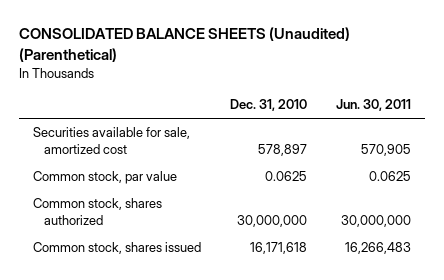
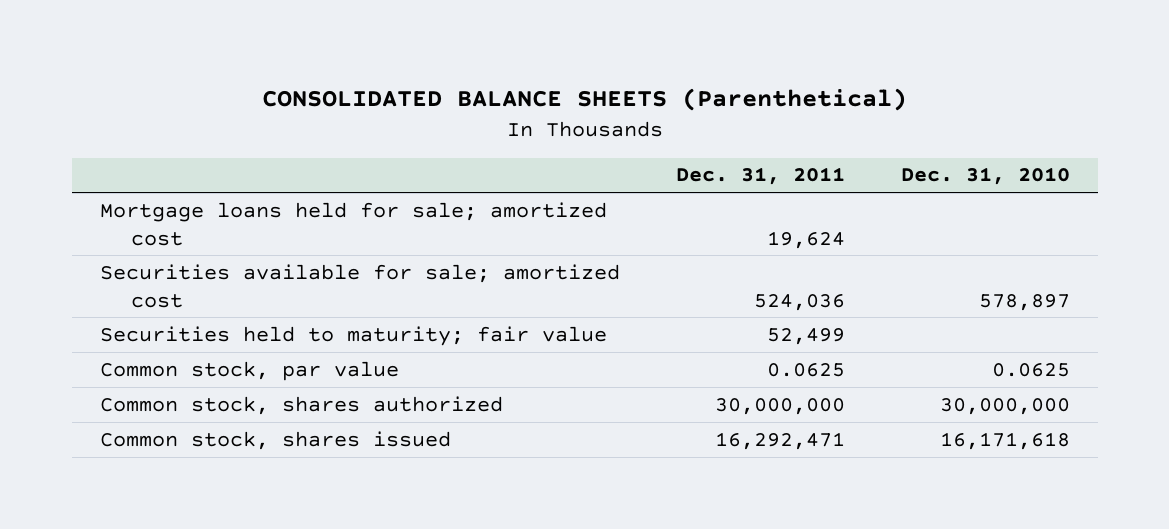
- CONSOLIDATED BALANCE SHEETS (Unaudited) (Parenthetical)
+ CONSOLIDATED BALANCE SHEETS (Parenthetical)
- | Dec. 31, 2010 | Jun. 30, 2011
+ | Dec. 31, 2011 | Dec. 31, 2010
- Securities available for sale, amortized cost | 578,897 | 570,905
+ Mortgage loans held for sale; amortized cost | 19,624 |
+ Securities available for sale; amortized cost | 524,036 | 578,897
+ Securities held to maturity; fair value | 52,499 |

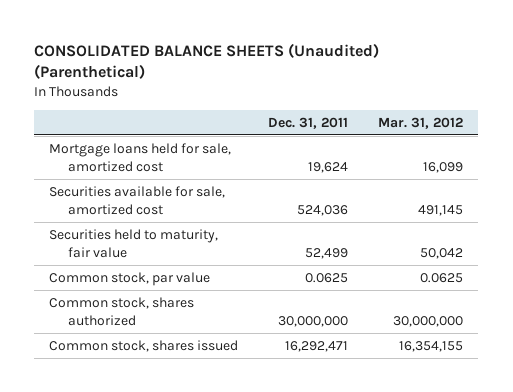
- CONSOLIDATED BALANCE SHEETS (Parenthetical)
+ CONSOLIDATED BALANCE SHEETS (Unaudited) (Parenthetical)
- | Dec. 31, 2011 | Dec. 31, 2010
+ | Dec. 31, 2011 | Mar. 31, 2012
- Mortgage loans held for sale; amortized cost | 19,624 |
- Securities available for sale; amortized cost | 524,036 | 578,897
- Securities held to maturity; fair value | 52,499 |
+ Mortgage loans held for sale, amortized cost | 19,624 | 16,099
+ Securities available for sale, amortized cost | 524,036 | 491,145
+ Securities held to maturity, fair value | 52,499 | 50,042

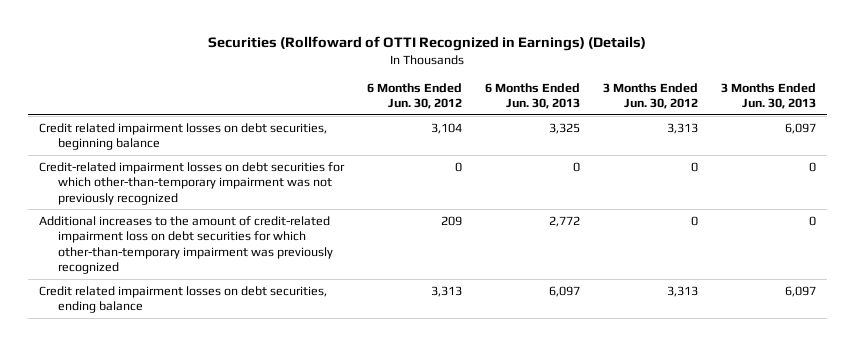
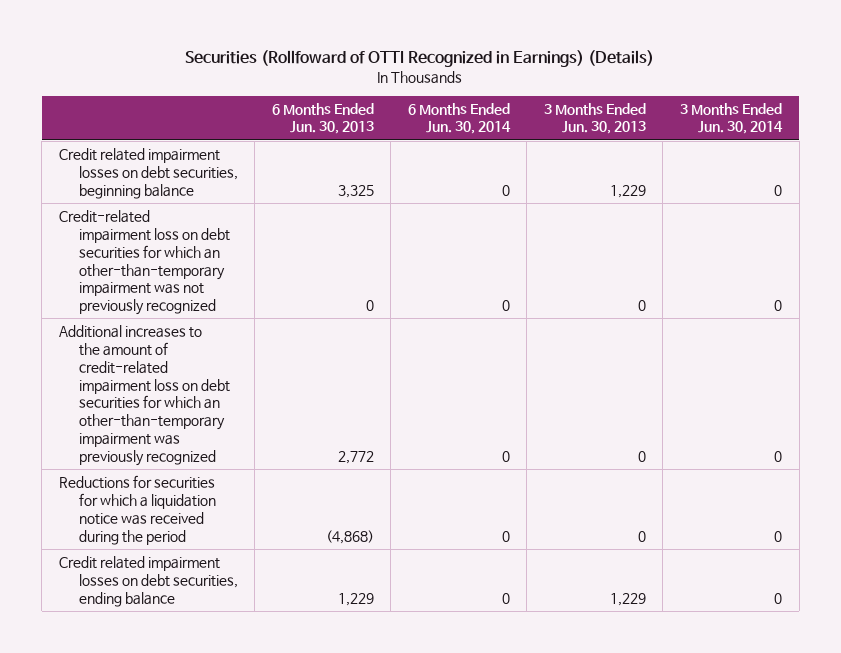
- | 6 Months Ended Jun. 30, 2012 | 6 Months Ended Jun. 30, 2013 | 3 Months Ended Jun. 30, 2012 | 3 Months Ended Jun. 30, 2013
+ | 6 Months Ended Jun. 30, 2013 | 6 Months Ended Jun. 30, 2014 | 3 Months Ended Jun. 30, 2013 | 3 Months Ended Jun. 30, 2014
- Credit related impairment losses on debt securities, beginning balance | 3,104 | 3,325 | 3,313 | 6,097
- Credit-related impairment losses on debt securities for which other-than-temporary impairment was not previously recognized | 0 | 0 | 0 | 0
- Additional increases to the amount of credit-related impairment loss on debt securities for which other-than-temporary impairment was previously recognized | 209 | 2,772 | 0 | 0
- Credit related impairment losses on debt securities, ending balance | 3,313 | 6,097 | 3,313 | 6,097
+ Credit related impairment losses on debt securities, beginning balance | 3,325 | 0 | 1,229 | 0
+ Credit-related impairment loss on debt securities for which an other-than-temporary impairment was not previously recognized | 0 | 0 | 0 | 0
+ Additional increases to the amount of credit-related impairment loss on debt securities for which an other-than-temporary impairment was previously recognized | 2,772 | 0 | 0 | 0
+ Reductions for securities for which a liquidation notice was received during the period | (4,868) | 0 | 0 | 0
+ Credit related impairment losses on debt securities, ending balance | 1,229 | 0 | 1,229 | 0

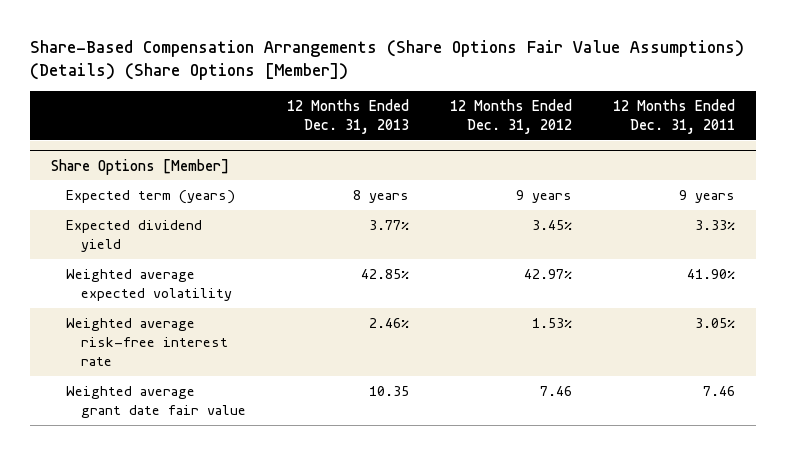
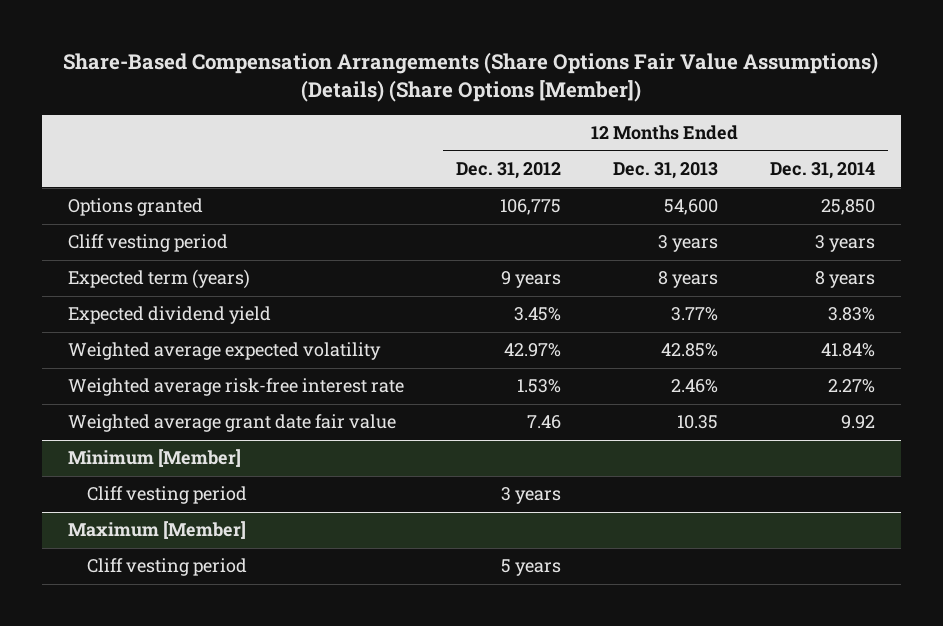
- | 12 Months Ended Dec. 31, 2013 | 12 Months Ended Dec. 31, 2012 | 12 Months Ended Dec. 31, 2011
+ | 12 Months Ended Dec. 31, 2012 | 12 Months Ended Dec. 31, 2013 | 12 Months Ended Dec. 31, 2014
- Share Options [Member]
+ Options granted | 106,775 | 54,600 | 25,850
+ Cliff vesting period | | 3 years | 3 years
+ Minimum [Member]
+ Cliff vesting period | 3 years | |
+ Maximum [Member]
+ Cliff vesting period | 5 years | |

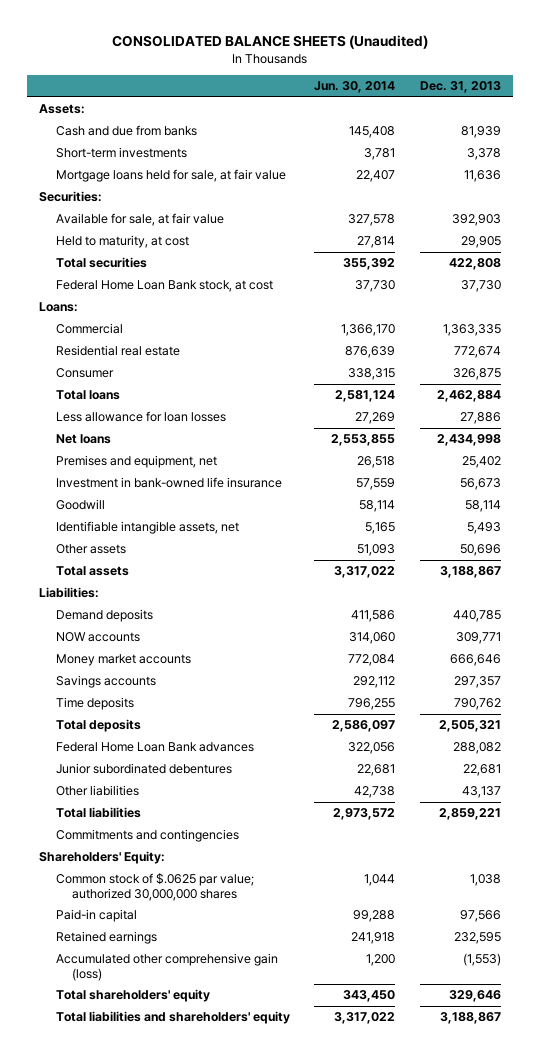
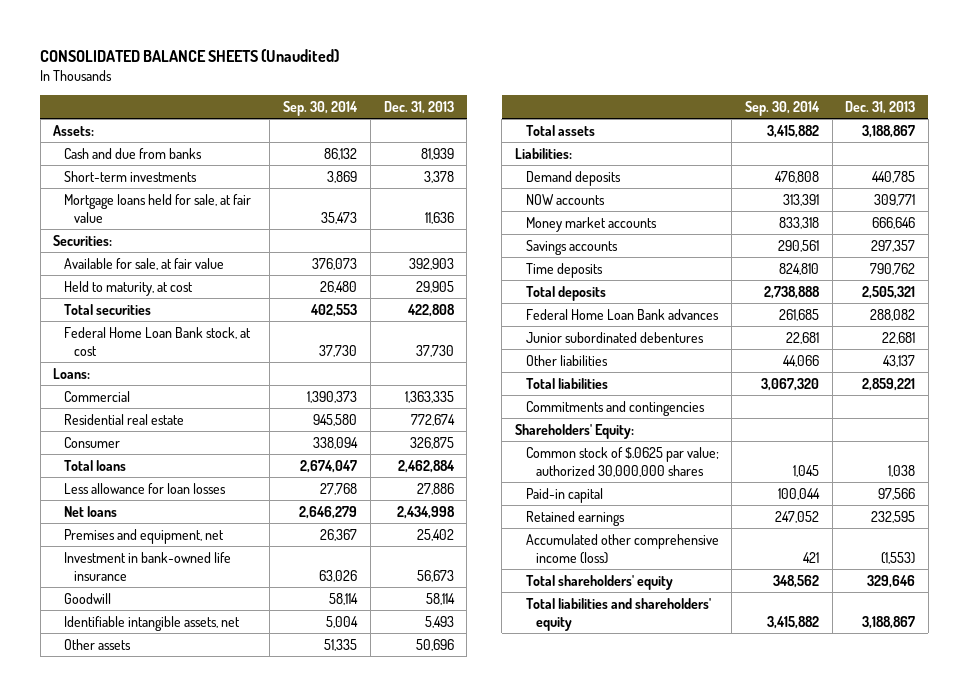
- | Jun. 30, 2014 | Dec. 31, 2013
+ | Sep. 30, 2014 | Dec. 31, 2013
- Accumulated other comprehensive gain (loss) | 1,200 | (1,553)
+ Accumulated other comprehensive income (loss) | 421 | (1,553)

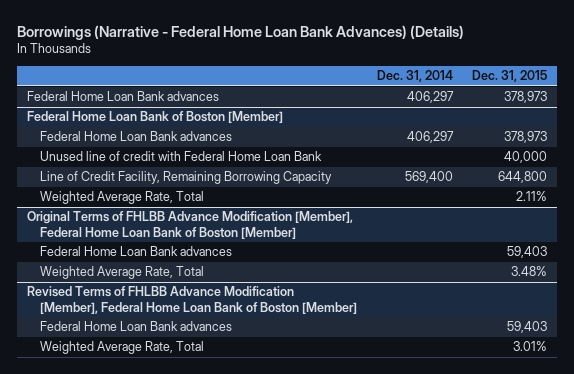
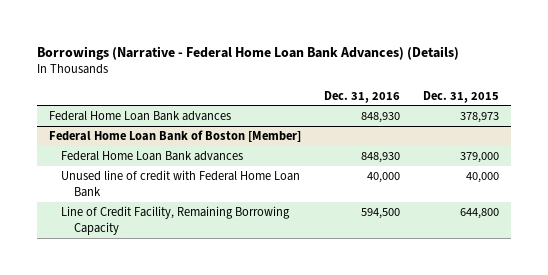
- | Dec. 31, 2014 | Dec. 31, 2015
+ | Dec. 31, 2016 | Dec. 31, 2015
@ Federal Home Loan Bank of Boston [Member]
- Federal Home Loan Bank advances | 406,297 | 378,973
+ Federal Home Loan Bank advances | 848,930 | 379,000
- Weighted Average Rate, Total | | 2.11%
- Original Terms of FHLBB Advance Modification [Member], Federal Home Loan Bank of Boston [Member]
- Federal Home Loan Bank advances | | 59,403
- Weighted Average Rate, Total | | 3.48%
- Revised Terms of FHLBB Advance Modification [Member], Federal Home Loan Bank of Boston [Member]
- Federal Home Loan Bank advances | | 59,403
- Weighted Average Rate, Total | | 3.01%

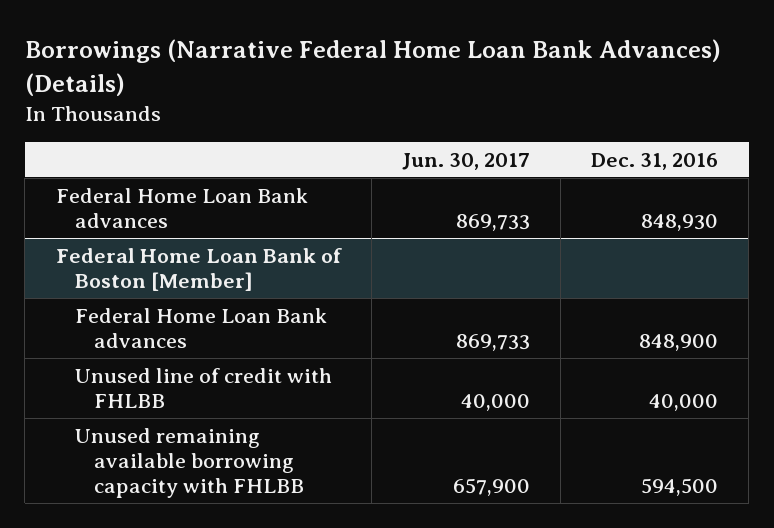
- Borrowings (Narrative - Federal Home Loan Bank Advances) (Details)
+ Borrowings (Narrative Federal Home Loan Bank Advances) (Details)
- | Dec. 31, 2016 | Dec. 31, 2015
+ | Jun. 30, 2017 | Dec. 31, 2016
@ Federal Home Loan Bank of Boston [Member]
- Federal Home Loan Bank advances | 848,930 | 379,000
- Unused line of credit with Federal Home Loan Bank | 40,000 | 40,000
- Line of Credit Facility, Remaining Borrowing Capacity | 594,500 | 644,800
+ Federal Home Loan Bank advances | 869,733 | 848,900
+ Unused line of credit with FHLBB | 40,000 | 40,000
+ Unused remaining available borrowing capacity with FHLBB | 657,900 | 594,500

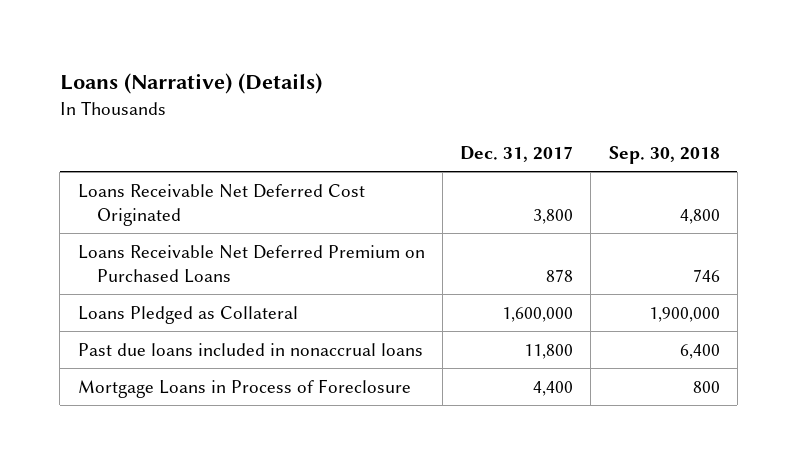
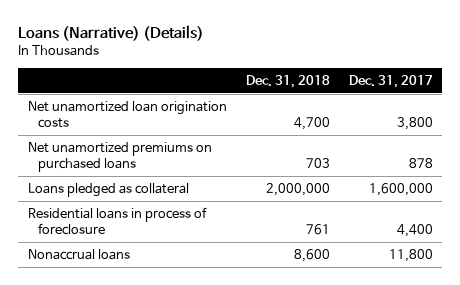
- | Dec. 31, 2017 | Sep. 30, 2018
+ | Dec. 31, 2018 | Dec. 31, 2017
- Loans Receivable Net Deferred Cost Originated | 3,800 | 4,800
- Loans Receivable Net Deferred Premium on Purchased Loans | 878 | 746
- Loans Pledged as Collateral | 1,600,000 | 1,900,000
- Past due loans included in nonaccrual loans | 11,800 | 6,400
- Mortgage Loans in Process of Foreclosure | 4,400 | 800
+ Net unamortized loan origination costs | 4,700 | 3,800
+ Net unamortized premiums on purchased loans | 703 | 878
+ Loans pledged as collateral | 2,000,000 | 1,600,000
+ Residential loans in process of foreclosure | 761 | 4,400
+ Nonaccrual loans | 8,600 | 11,800

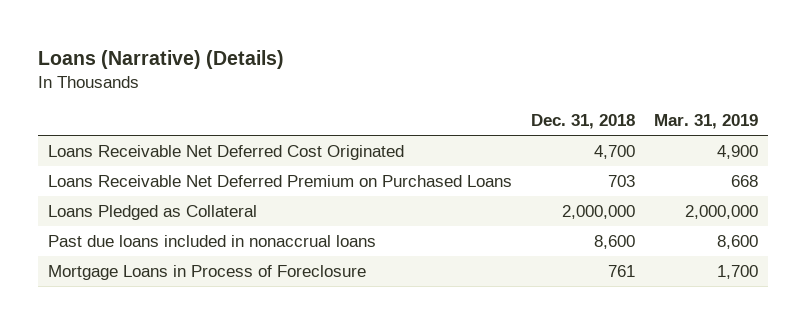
- | Dec. 31, 2018 | Dec. 31, 2017
+ | Dec. 31, 2018 | Mar. 31, 2019
- Net unamortized loan origination costs | 4,700 | 3,800
- Net unamortized premiums on purchased loans | 703 | 878
- Loans pledged as collateral | 2,000,000 | 1,600,000
- Residential loans in process of foreclosure | 761 | 4,400
- Nonaccrual loans | 8,600 | 11,800
+ Loans Receivable Net Deferred Cost Originated | 4,700 | 4,900
+ Loans Receivable Net Deferred Premium on Purchased Loans | 703 | 668
+ Loans Pledged as Collateral | 2,000,000 | 2,000,000
+ Past due loans included in nonaccrual loans | 8,600 | 8,600
+ Mortgage Loans in Process of Foreclosure | 761 | 1,700

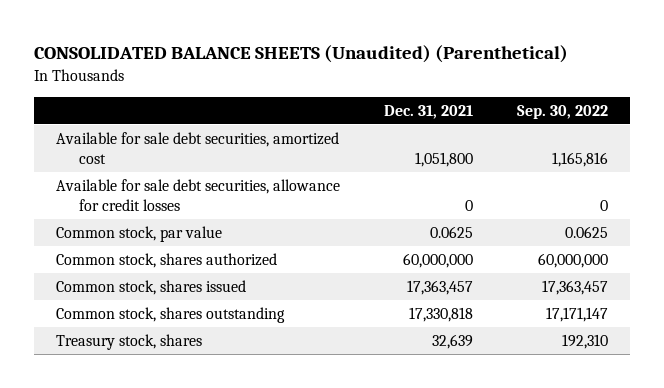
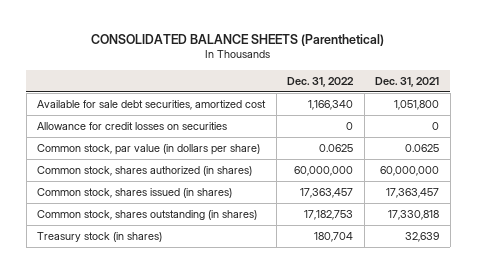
- CONSOLIDATED BALANCE SHEETS (Unaudited) (Parenthetical)
+ CONSOLIDATED BALANCE SHEETS (Parenthetical)
- | Dec. 31, 2021 | Sep. 30, 2022
+ | Dec. 31, 2022 | Dec. 31, 2021
- Available for sale debt securities, allowance for credit losses | 0 | 0
- Common stock, par value | 0.0625 | 0.0625
- Common stock, shares authorized | 60,000,000 | 60,000,000
- Common stock, shares issued | 17,363,457 | 17,363,457
- Common stock, shares outstanding | 17,330,818 | 17,171,147
- Treasury stock, shares | 32,639 | 192,310
+ Allowance for credit losses on securities | 0 | 0
+ Common stock, par value (in dollars per share) | 0.0625 | 0.0625
+ Common stock, shares authorized (in shares) | 60,000,000 | 60,000,000
+ Common stock, shares issued (in shares) | 17,363,457 | 17,363,457
+ Common stock, shares outstanding (in shares) | 17,182,753 | 17,330,818
+ Treasury stock (in shares) | 180,704 | 32,639

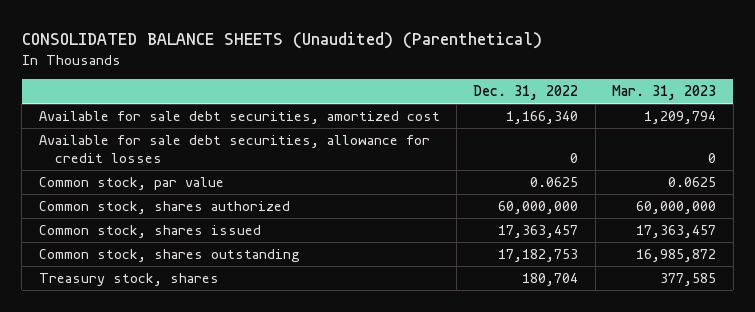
- CONSOLIDATED BALANCE SHEETS (Parenthetical)
+ CONSOLIDATED BALANCE SHEETS (Unaudited) (Parenthetical)
- | Dec. 31, 2022 | Dec. 31, 2021
+ | Dec. 31, 2022 | Mar. 31, 2023
- Allowance for credit losses on securities | 0 | 0
- Common stock, par value (in dollars per share) | 0.0625 | 0.0625
- Common stock, shares authorized (in shares) | 60,000,000 | 60,000,000
- Common stock, shares issued (in shares) | 17,363,457 | 17,363,457
- Common stock, shares outstanding (in shares) | 17,182,753 | 17,330,818
- Treasury stock (in shares) | 180,704 | 32,639
+ Available for sale debt securities, allowance for credit losses | 0 | 0
+ Common stock, par value | 0.0625 | 0.0625
+ Common stock, shares authorized | 60,000,000 | 60,000,000
+ Common stock, shares issued | 17,363,457 | 17,363,457
+ Common stock, shares outstanding | 17,182,753 | 16,985,872
+ Treasury stock, shares | 180,704 | 377,585

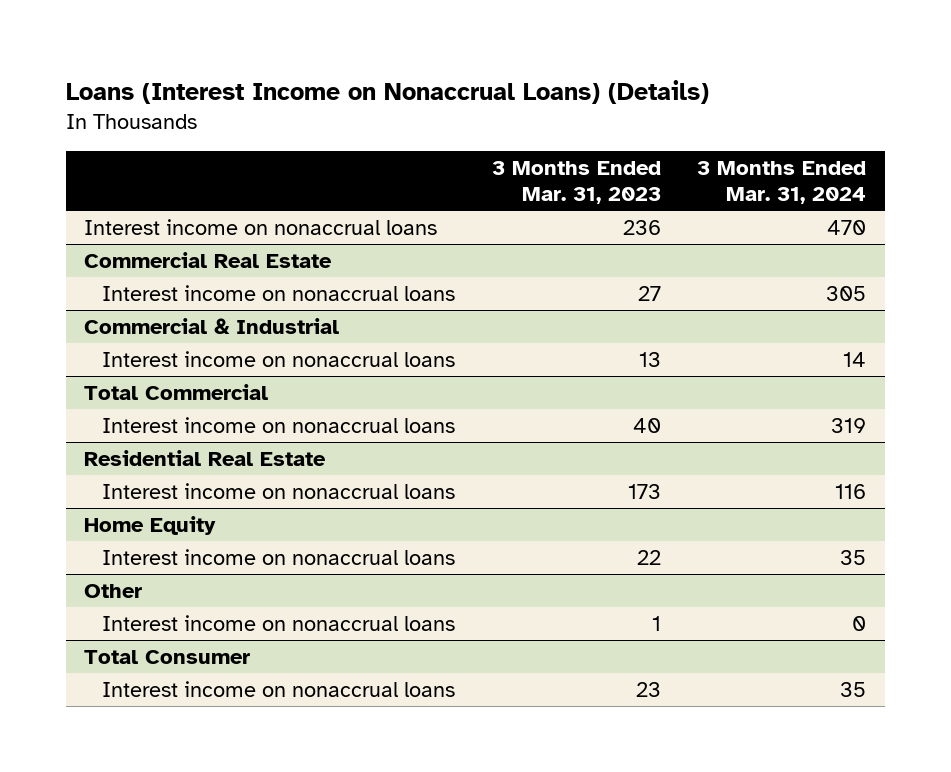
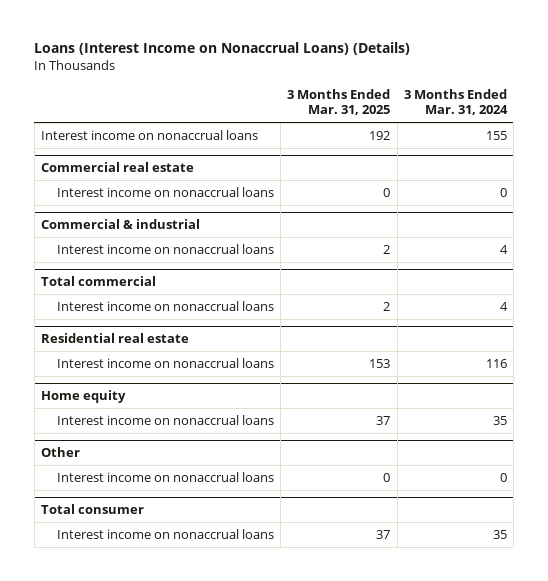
- | 3 Months Ended Mar. 31, 2023 | 3 Months Ended Mar. 31, 2024
+ | 3 Months Ended Mar. 31, 2025 | 3 Months Ended Mar. 31, 2024
- Interest income on nonaccrual loans | 236 | 470
- Commercial Real Estate
- Interest income on nonaccrual loans | 27 | 305
- Commercial & Industrial
- Interest income on nonaccrual loans | 13 | 14
- Total Commercial
- Interest income on nonaccrual loans | 40 | 319
- Residential Real Estate
+ Interest income on nonaccrual loans | 192 | 155
+ Commercial real estate
+ Interest income on nonaccrual loans | 0 | 0
+ Commercial & industrial
+ Interest income on nonaccrual loans | 2 | 4
+ Total commercial
+ Interest income on nonaccrual loans | 2 | 4
+ Residential real estate
- Home Equity
+ Home equity
- Total Consumer
+ Total consumer

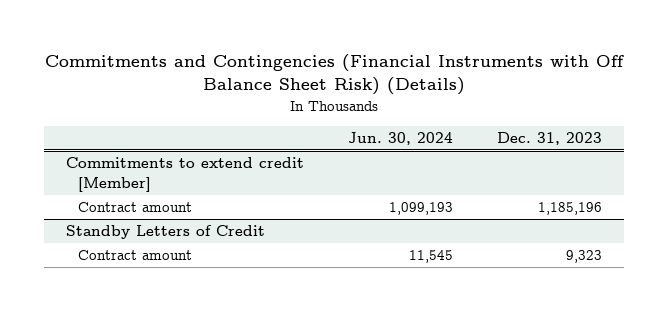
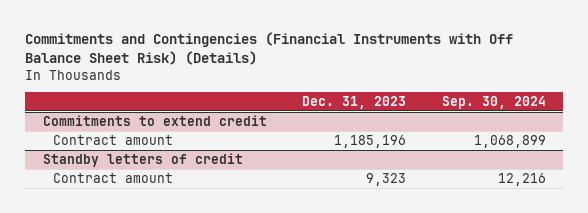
- | Jun. 30, 2024 | Dec. 31, 2023
+ | Dec. 31, 2023 | Sep. 30, 2024
- Commitments to extend credit [Member]
+ Commitments to extend credit
- Standby Letters of Credit
+ Standby letters of credit

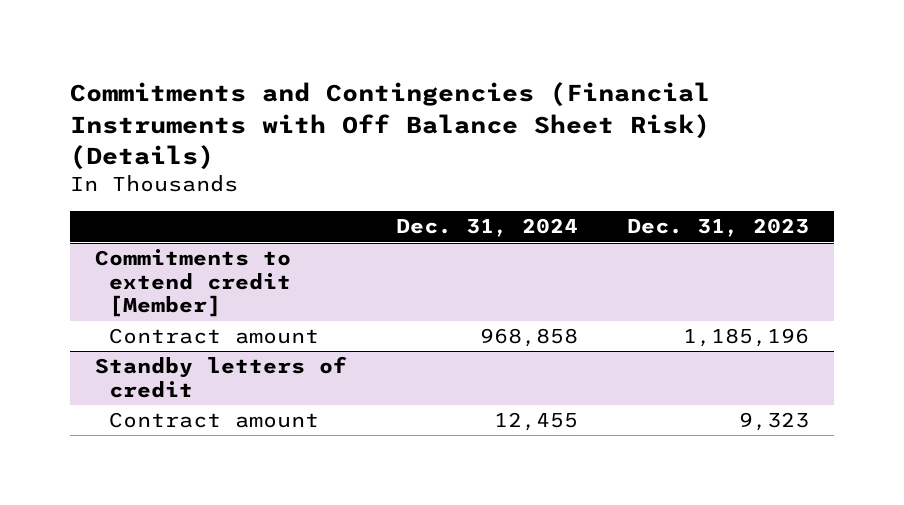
- | Dec. 31, 2023 | Sep. 30, 2024
+ | Dec. 31, 2024 | Dec. 31, 2023
- Commitments to extend credit
+ Commitments to extend credit [Member]

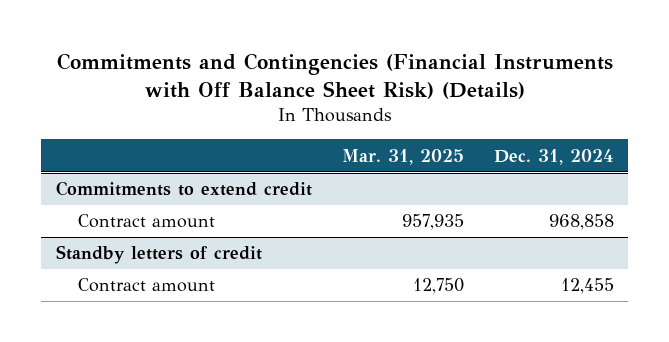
- | Dec. 31, 2024 | Dec. 31, 2023
+ | Mar. 31, 2025 | Dec. 31, 2024
- Commitments to extend credit [Member]
+ Commitments to extend credit

